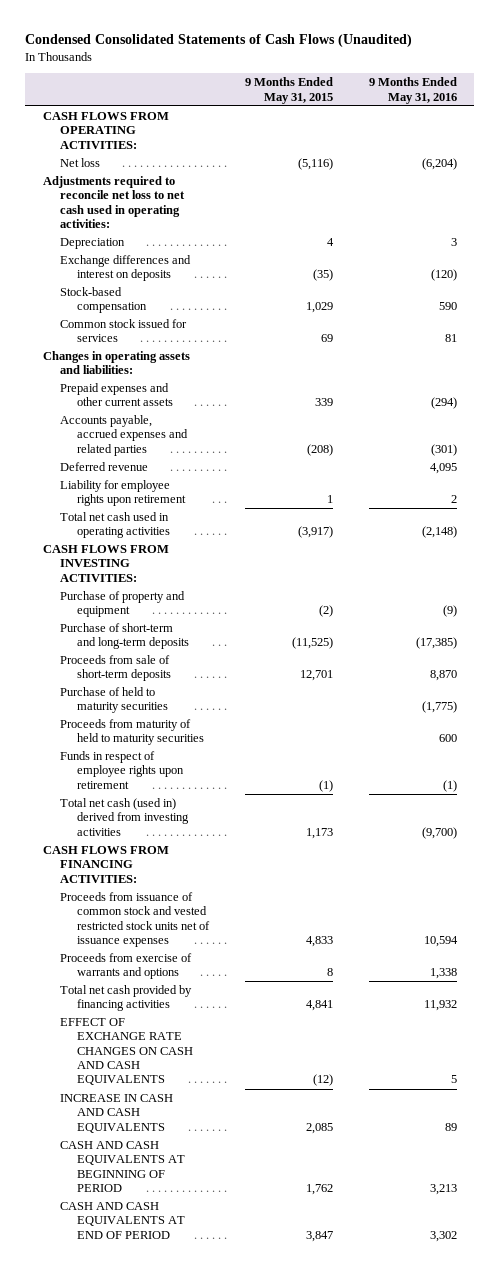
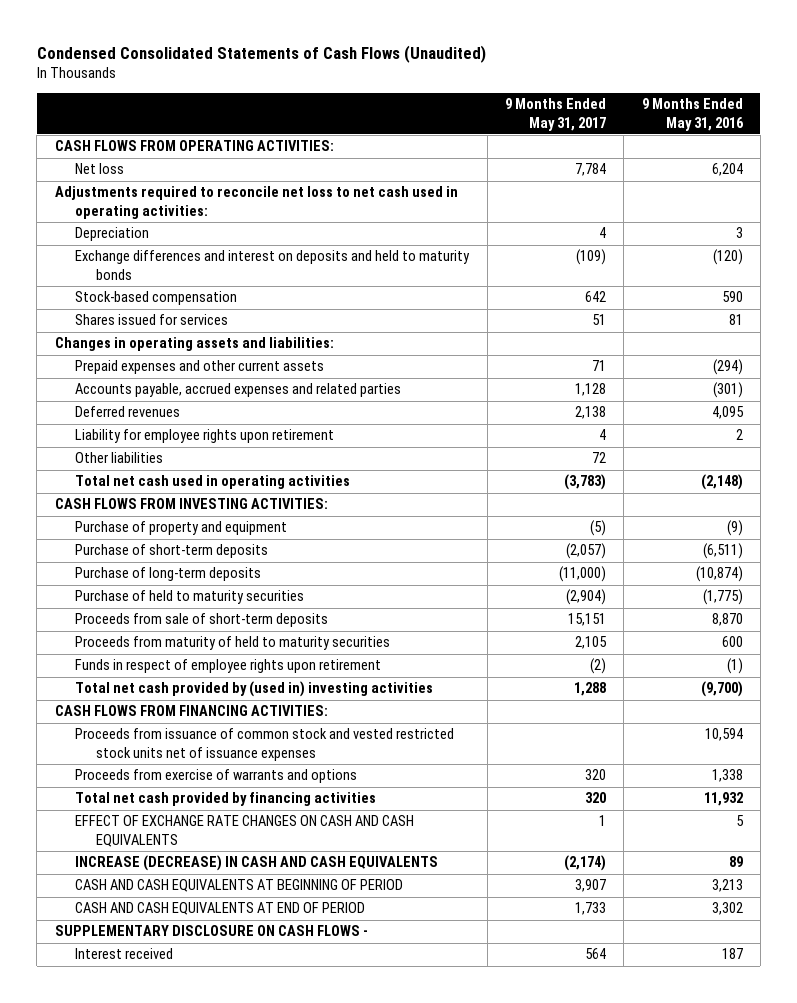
- | 9 Months Ended May 31, 2015 | 9 Months Ended May 31, 2016
+ | 9 Months Ended May 31, 2017 | 9 Months Ended May 31, 2016
- Net loss | (5,116) | (6,204)
+ Net loss | 7,784 | 6,204
- Exchange differences and interest on deposits | (35) | (120)
+ Exchange differences and interest on deposits and held to maturity bonds | (109) | (120)
- Common stock issued for services | 69 | 81
+ Shares issued for services | 51 | 81
- Deferred revenue | | 4,095
+ Deferred revenues | 2,138 | 4,095
+ Other liabilities | 72 |
- Purchase of short-term and long-term deposits | (11,525) | (17,385)
+ Purchase of short-term deposits | (2,057) | (6,511)
+ Purchase of long-term deposits | (11,000) | (10,874)
moved down: Proceeds from sale of short-term deposits | 15,151 | 8,870
- Total net cash (used in) derived from investing activities | 1,173 | (9,700)
+ Total net cash provided by (used in) investing activities | 1,288 | (9,700)
- INCREASE IN CASH AND CASH EQUIVALENTS | 2,085 | 89
+ INCREASE (DECREASE) IN CASH AND CASH EQUIVALENTS | (2,174) | 89
+ SUPPLEMENTARY DISCLOSURE ON CASH FLOWS -
+ Interest received | 564 | 187

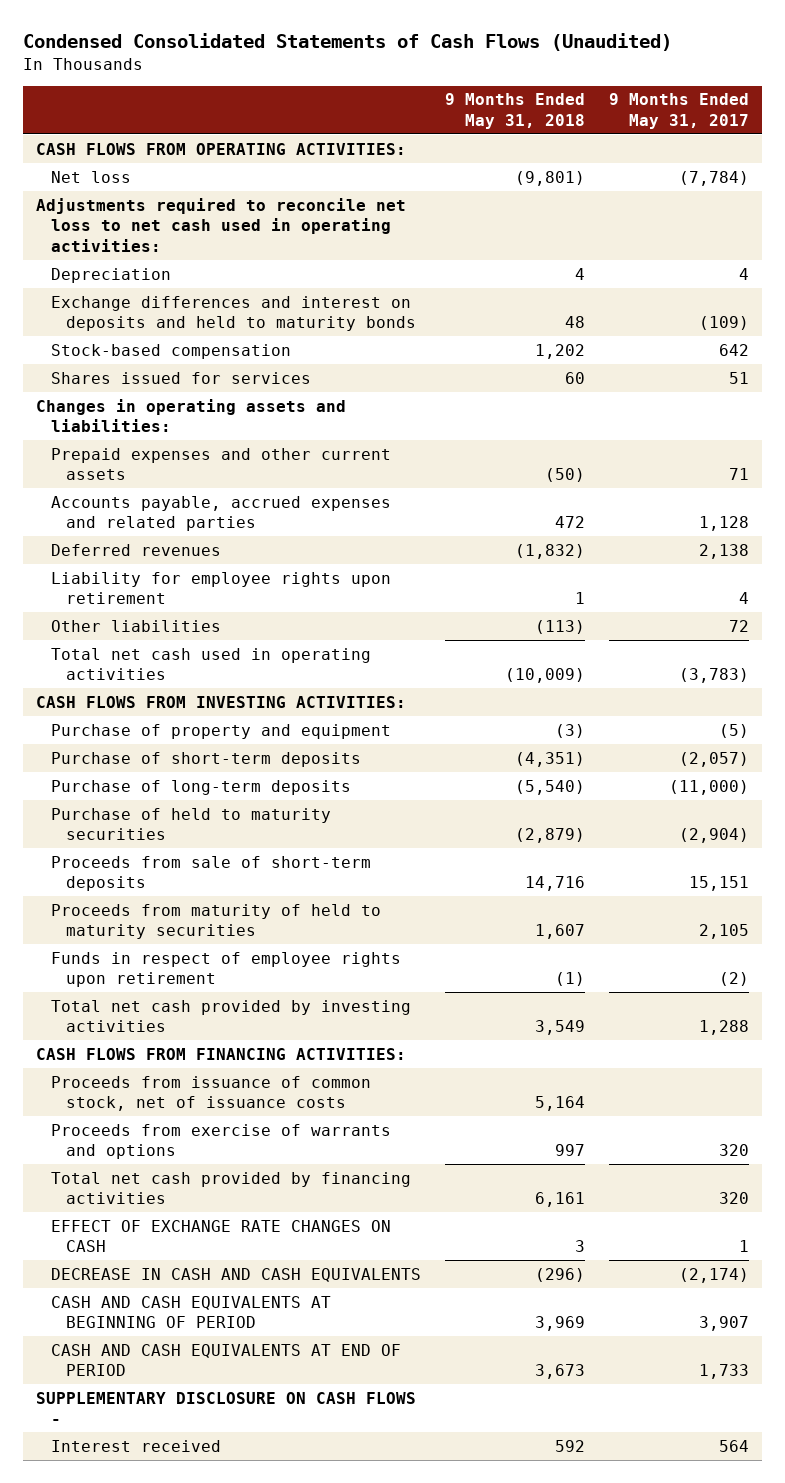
- | 9 Months Ended May 31, 2017 | 9 Months Ended May 31, 2016
+ | 9 Months Ended May 31, 2018 | 9 Months Ended May 31, 2017
- Net loss | 7,784 | 6,204
+ Net loss | (9,801) | (7,784)
- Total net cash provided by (used in) investing activities | 1,288 | (9,700)
+ Total net cash provided by investing activities | 3,549 | 1,288
- Proceeds from issuance of common stock and vested restricted stock units net of issuance expenses | | 10,594
+ Proceeds from issuance of common stock, net of issuance costs | 5,164 |
- EFFECT OF EXCHANGE RATE CHANGES ON CASH AND CASH EQUIVALENTS | 1 | 5
- INCREASE (DECREASE) IN CASH AND CASH EQUIVALENTS | (2,174) | 89
+ EFFECT OF EXCHANGE RATE CHANGES ON CASH | 3 | 1
+ DECREASE IN CASH AND CASH EQUIVALENTS | (296) | (2,174)

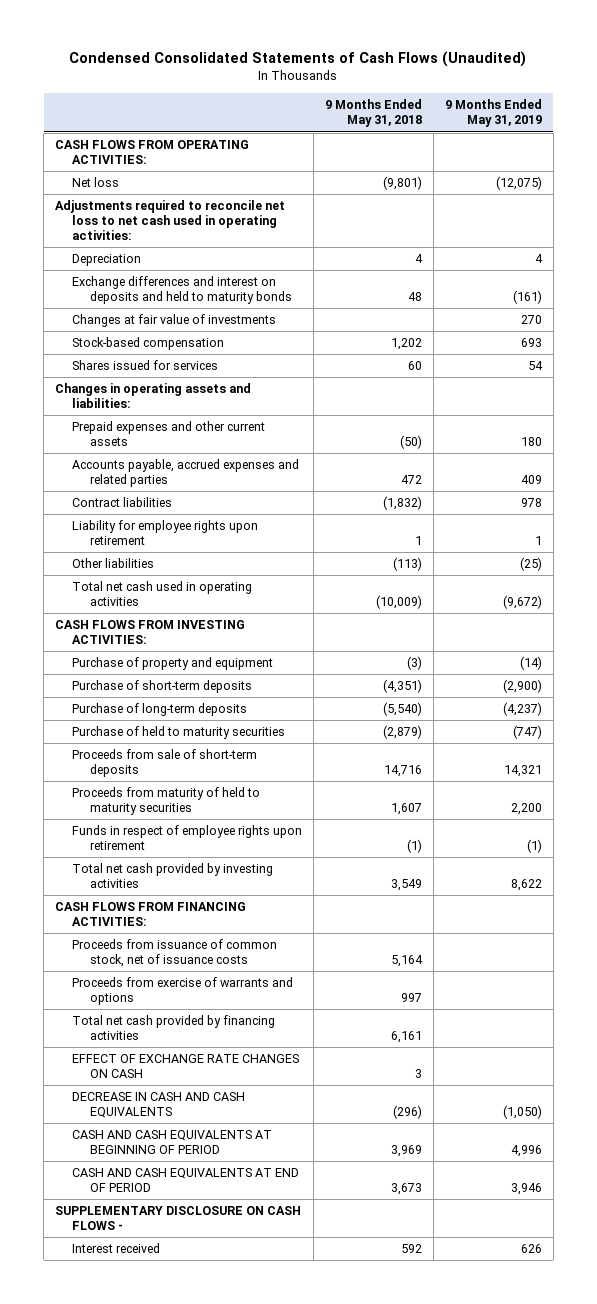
- | 9 Months Ended May 31, 2018 | 9 Months Ended May 31, 2017
+ | 9 Months Ended May 31, 2018 | 9 Months Ended May 31, 2019
+ Changes at fair value of investments | | 270
- Deferred revenues | (1,832) | 2,138
+ Contract liabilities | (1,832) | 978

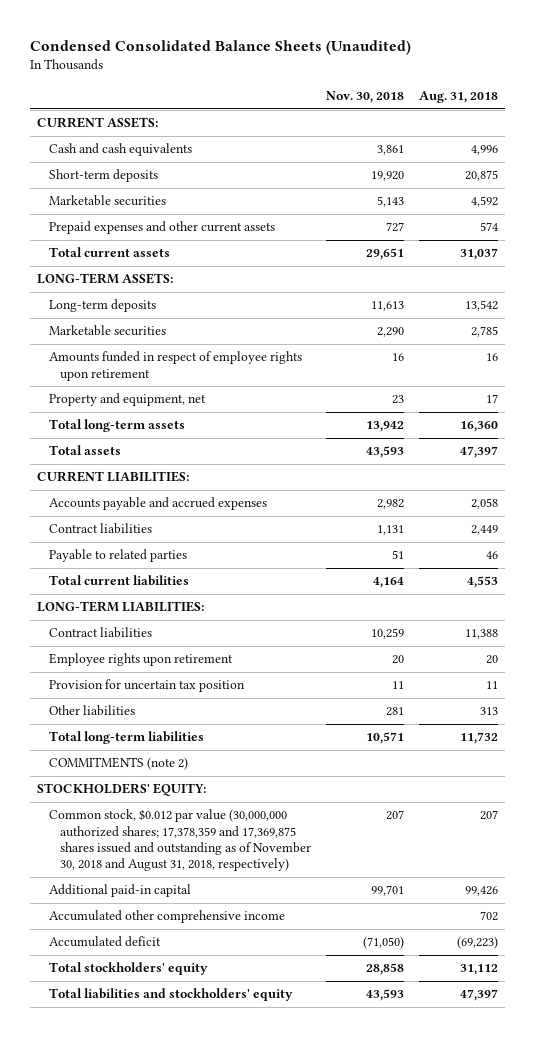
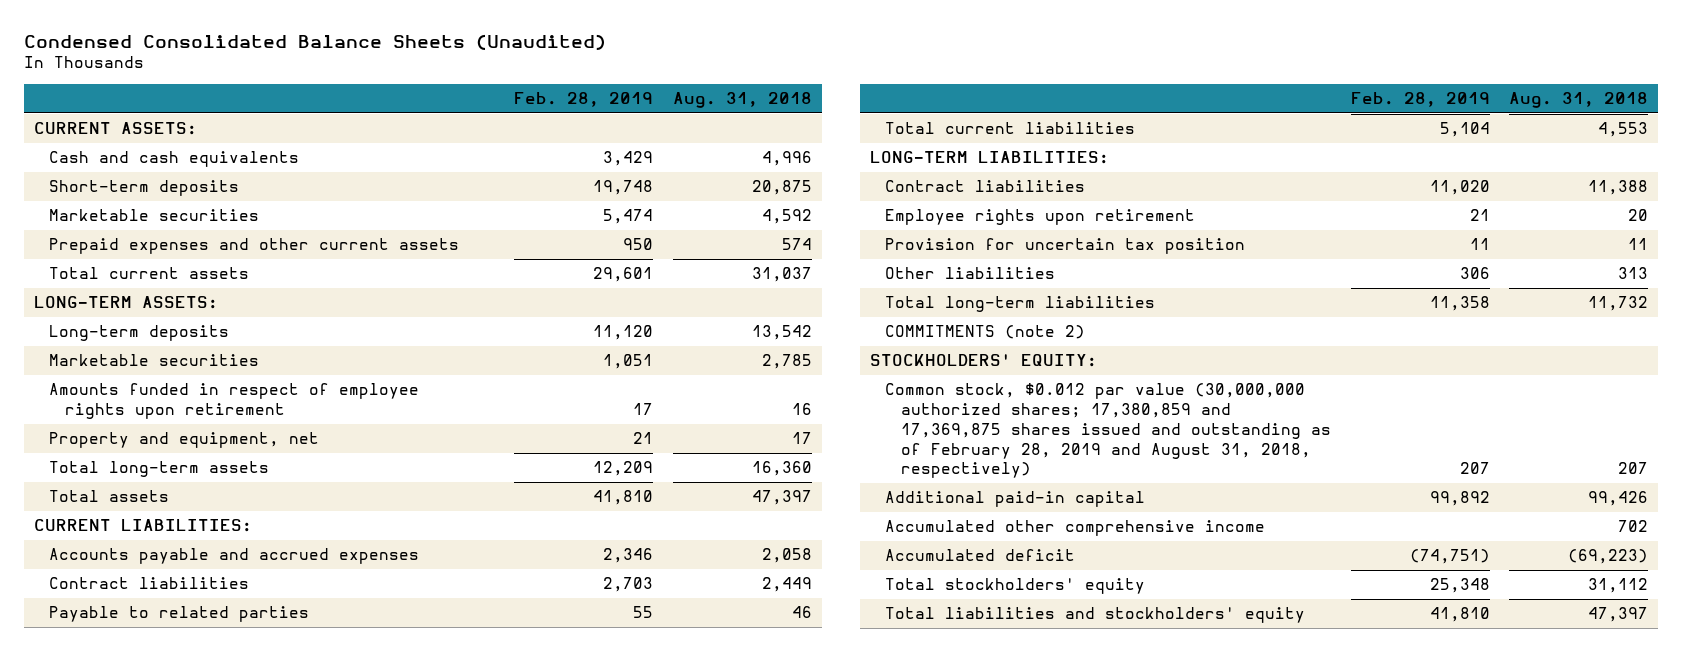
- | Nov. 30, 2018 | Aug. 31, 2018
+ | Feb. 28, 2019 | Aug. 31, 2018
- Common stock, $0.012 par value (30,000,000 authorized shares; 17,378,359 and 17,369,875 shares issued and outstanding as of November 30, 2018 and August 31, 2018, respectively) | 207 | 207
+ Common stock, $0.012 par value (30,000,000 authorized shares; 17,380,859 and 17,369,875 shares issued and outstanding as of February 28, 2019 and August 31, 2018, respectively) | 207 | 207

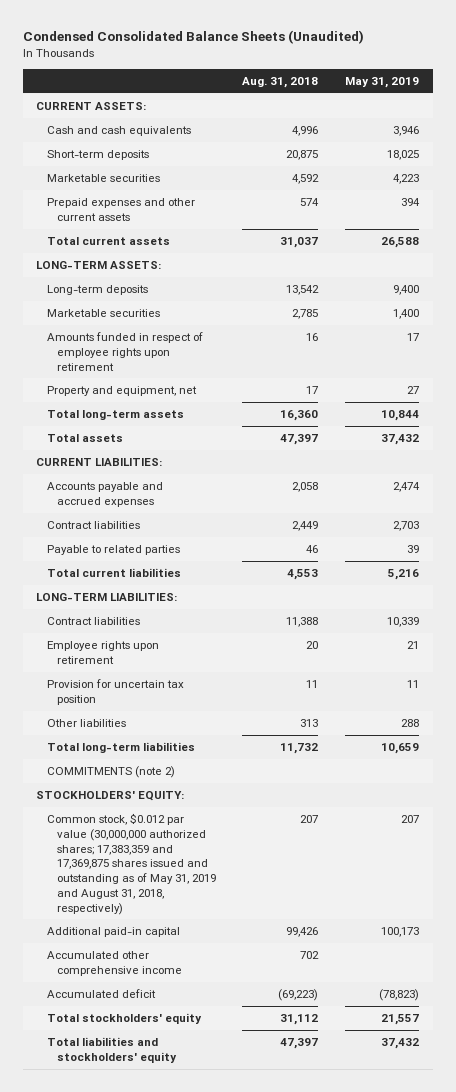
- | Feb. 28, 2019 | Aug. 31, 2018
+ | Aug. 31, 2018 | May 31, 2019
- Common stock, $0.012 par value (30,000,000 authorized shares; 17,380,859 and 17,369,875 shares issued and outstanding as of February 28, 2019 and August 31, 2018, respectively) | 207 | 207
+ Common stock, $0.012 par value (30,000,000 authorized shares; 17,383,359 and 17,369,875 shares issued and outstanding as of May 31, 2019 and August 31, 2018, respectively) | 207 | 207

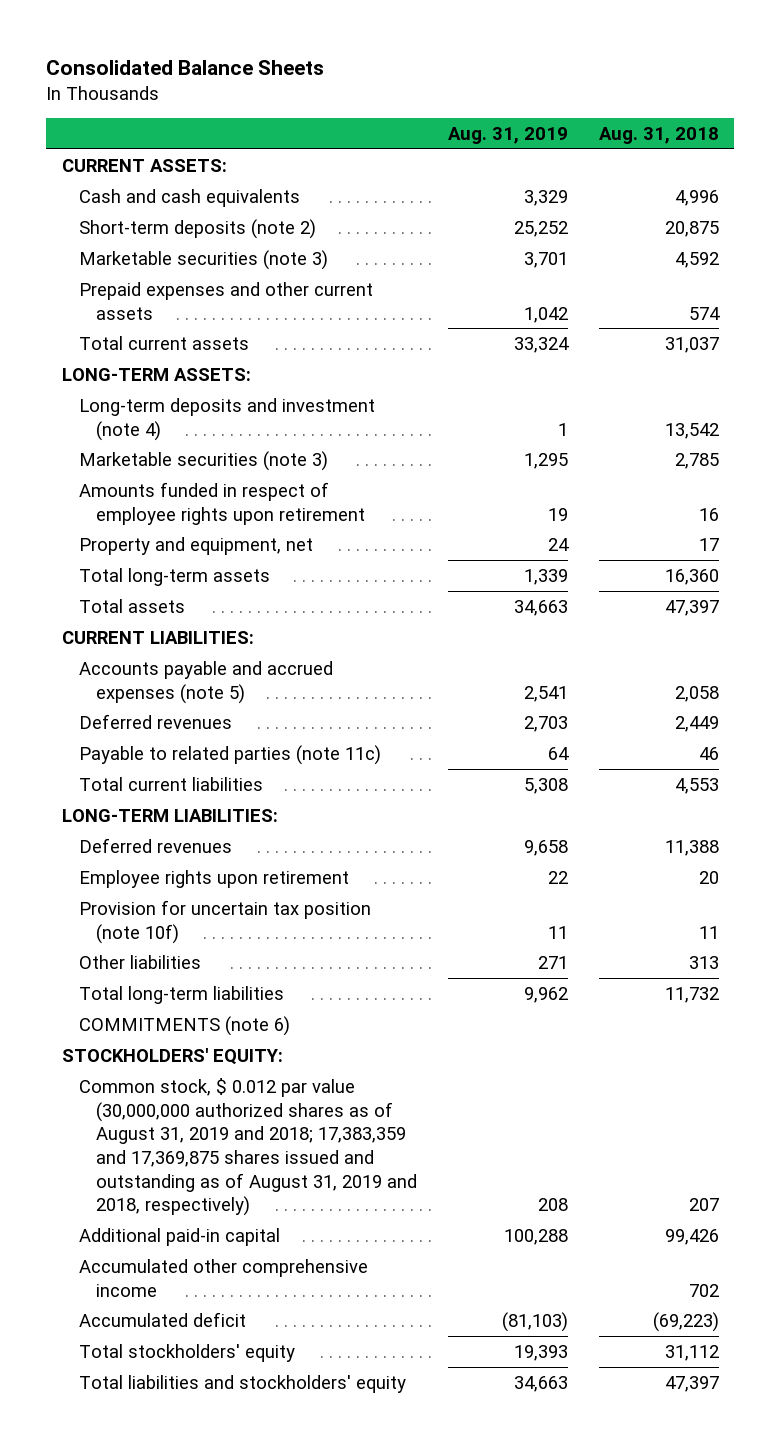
- Condensed Consolidated Balance Sheets (Unaudited)
+ Consolidated Balance Sheets
- | Aug. 31, 2018 | May 31, 2019
+ | Aug. 31, 2019 | Aug. 31, 2018
- Short-term deposits | 20,875 | 18,025
- Marketable securities | 4,592 | 4,223
+ Short-term deposits (note 2) | 25,252 | 20,875
+ Marketable securities (note 3) | 3,701 | 4,592
- Long-term deposits | 13,542 | 9,400
- Marketable securities | 2,785 | 1,400
+ Long-term deposits and investment (note 4) | 1 | 13,542
+ Marketable securities (note 3) | 1,295 | 2,785
- Accounts payable and accrued expenses | 2,058 | 2,474
- Contract liabilities | 2,449 | 2,703
- Payable to related parties | 46 | 39
+ Accounts payable and accrued expenses (note 5) | 2,541 | 2,058
+ Deferred revenues | 2,703 | 2,449
+ Payable to related parties (note 11c) | 64 | 46
- Contract liabilities | 11,388 | 10,339
+ Deferred revenues | 9,658 | 11,388
- Provision for uncertain tax position | 11 | 11
+ Provision for uncertain tax position (note 10f) | 11 | 11
- COMMITMENTS (note 2)
+ COMMITMENTS (note 6)
- Common stock, $0.012 par value (30,000,000 authorized shares; 17,383,359 and 17,369,875 shares issued and outstanding as of May 31, 2019 and August 31, 2018, respectively) | 207 | 207
+ Common stock, $ 0.012 par value (30,000,000 authorized shares as of August 31, 2019 and 2018; 17,383,359 and 17,369,875 shares issued and outstanding as of August 31, 2019 and 2018, respectively) | 208 | 207

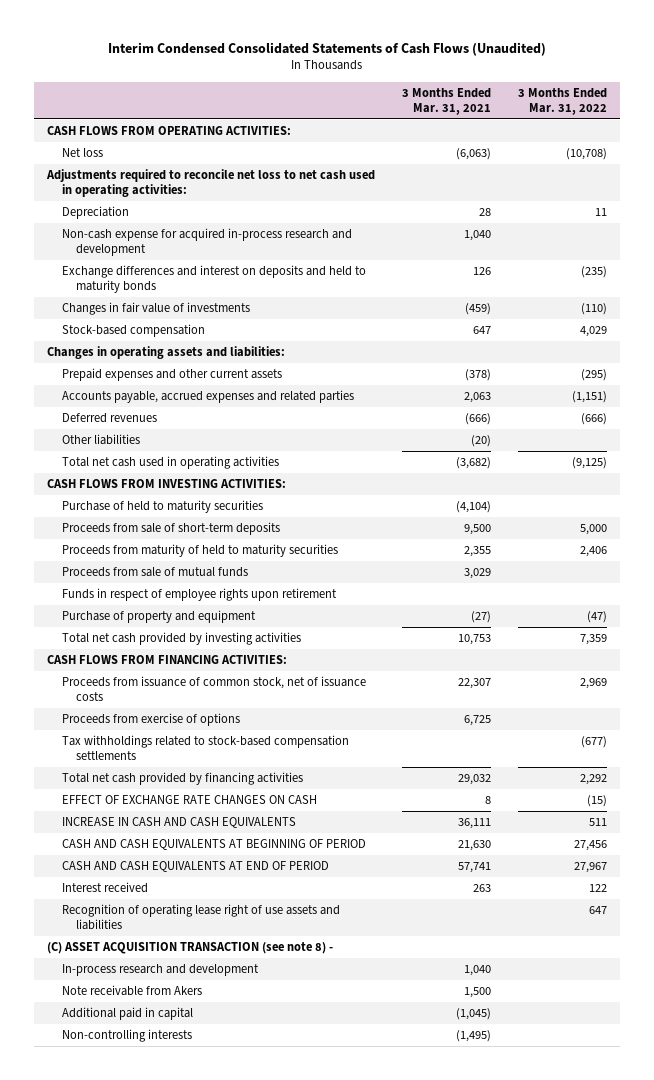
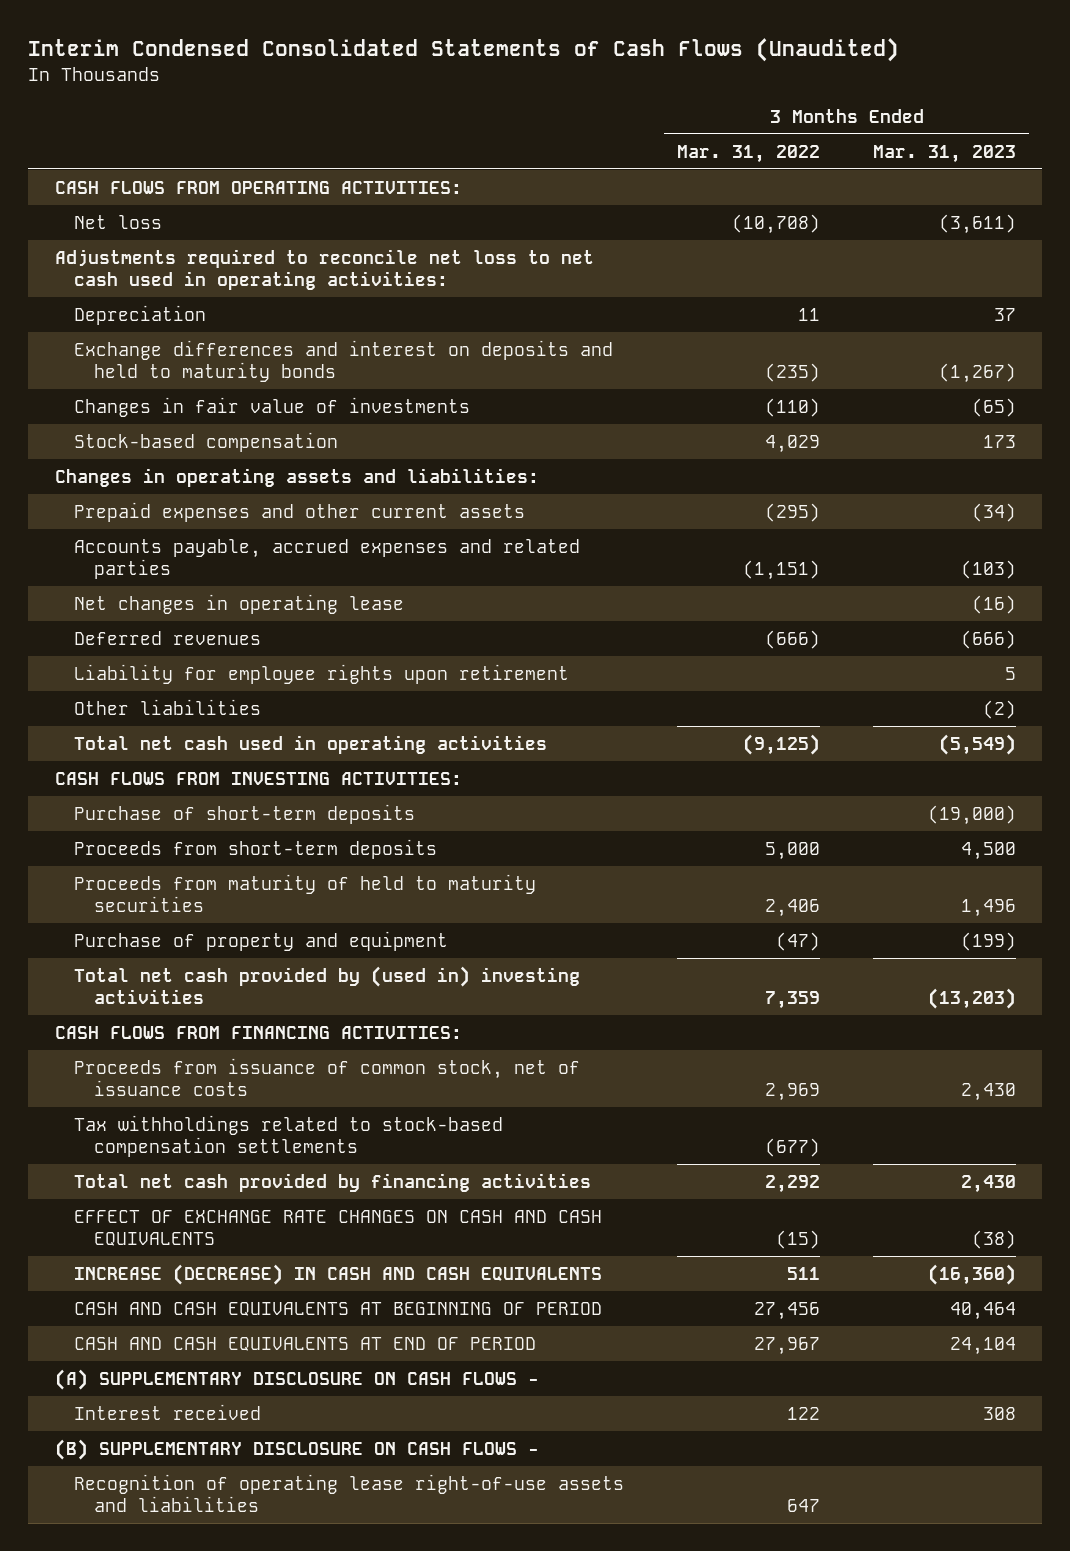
- | 3 Months Ended Mar. 31, 2021 | 3 Months Ended Mar. 31, 2022
+ | 3 Months Ended Mar. 31, 2022 | 3 Months Ended Mar. 31, 2023
- Non-cash expense for acquired in-process research and development | 1,040 |
+ Net changes in operating lease | | (16)
+ Liability for employee rights upon retirement | | 5
- Purchase of held to maturity securities | (4,104) |
- Proceeds from sale of short-term deposits | 9,500 | 5,000
+ Purchase of short-term deposits | | (19,000)
+ Proceeds from short-term deposits | 5,000 | 4,500
- Proceeds from sale of mutual funds | 3,029 |
- Funds in respect of employee rights upon retirement
- Total net cash provided by investing activities | 10,753 | 7,359
+ Total net cash provided by (used in) investing activities | 7,359 | (13,203)
- Proceeds from exercise of options | 6,725 |
- EFFECT OF EXCHANGE RATE CHANGES ON CASH | 8 | (15)
- INCREASE IN CASH AND CASH EQUIVALENTS | 36,111 | 511
+ EFFECT OF EXCHANGE RATE CHANGES ON CASH AND CASH EQUIVALENTS | (15) | (38)
+ INCREASE (DECREASE) IN CASH AND CASH EQUIVALENTS | 511 | (16,360)
+ (A) SUPPLEMENTARY DISCLOSURE ON CASH FLOWS -
- Recognition of operating lease right of use assets and liabilities | | 647
- (C) ASSET ACQUISITION TRANSACTION (see note 8) -
- In-process research and development | 1,040 |
- Note receivable from Akers | 1,500 |
- Additional paid in capital | (1,045) |
- Non-controlling interests | (1,495) |
+ (B) SUPPLEMENTARY DISCLOSURE ON CASH FLOWS -
+ Recognition of operating lease right-of-use assets and liabilities | 647 |

